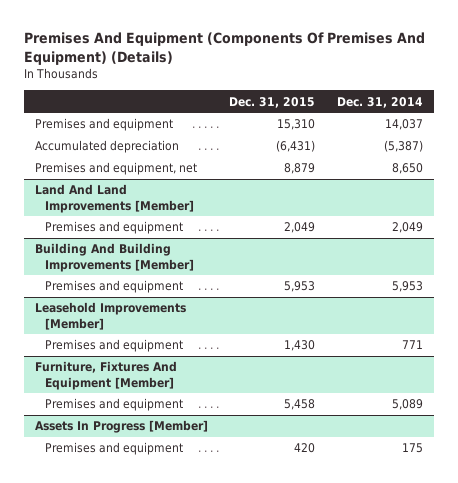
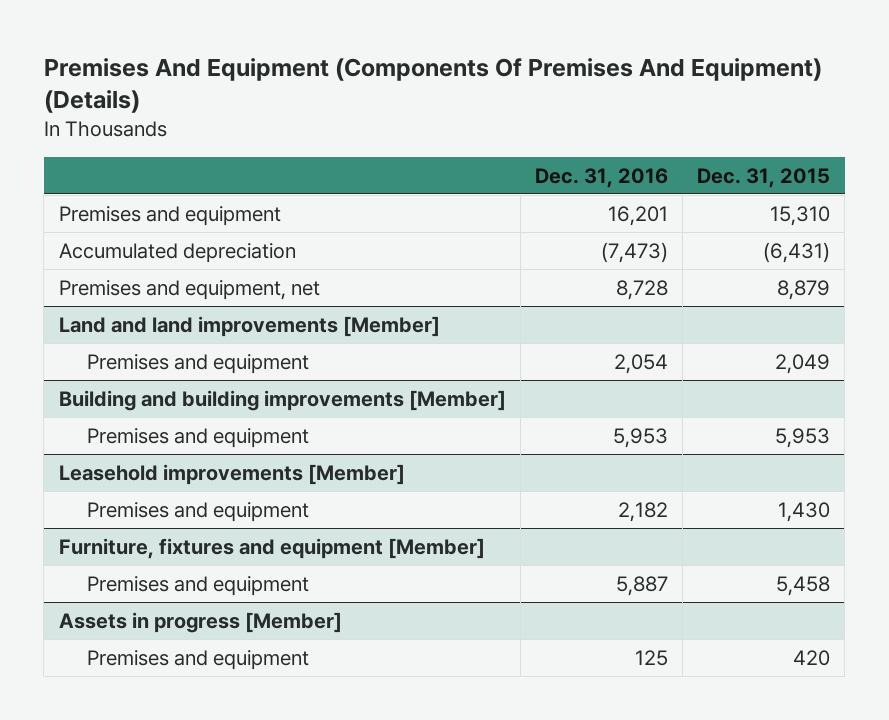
- | Dec. 31, 2015 | Dec. 31, 2014
+ | Dec. 31, 2016 | Dec. 31, 2015
- Land And Land Improvements [Member]
+ Land and land improvements [Member]
- Building And Building Improvements [Member]
+ Building and building improvements [Member]
- Leasehold Improvements [Member]
+ Leasehold improvements [Member]
- Furniture, Fixtures And Equipment [Member]
+ Furniture, fixtures and equipment [Member]
- Assets In Progress [Member]
+ Assets in progress [Member]

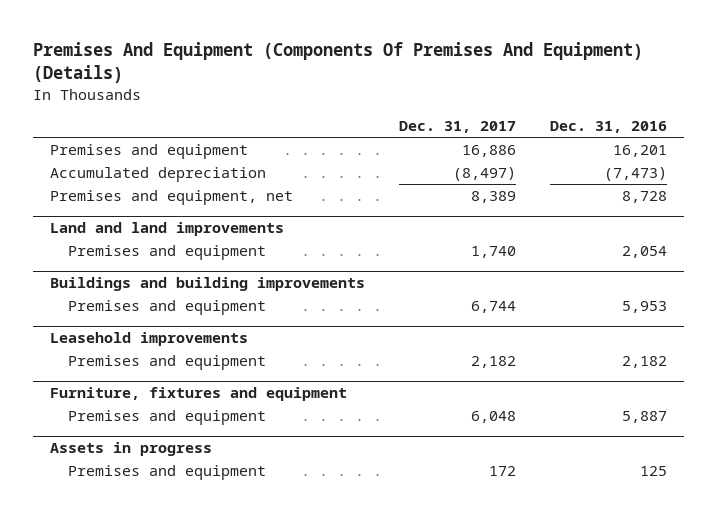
- | Dec. 31, 2016 | Dec. 31, 2015
+ | Dec. 31, 2017 | Dec. 31, 2016
- Land and land improvements [Member]
+ Land and land improvements
- Building and building improvements [Member]
+ Buildings and building improvements
- Leasehold improvements [Member]
+ Leasehold improvements
- Furniture, fixtures and equipment [Member]
+ Furniture, fixtures and equipment
- Assets in progress [Member]
+ Assets in progress

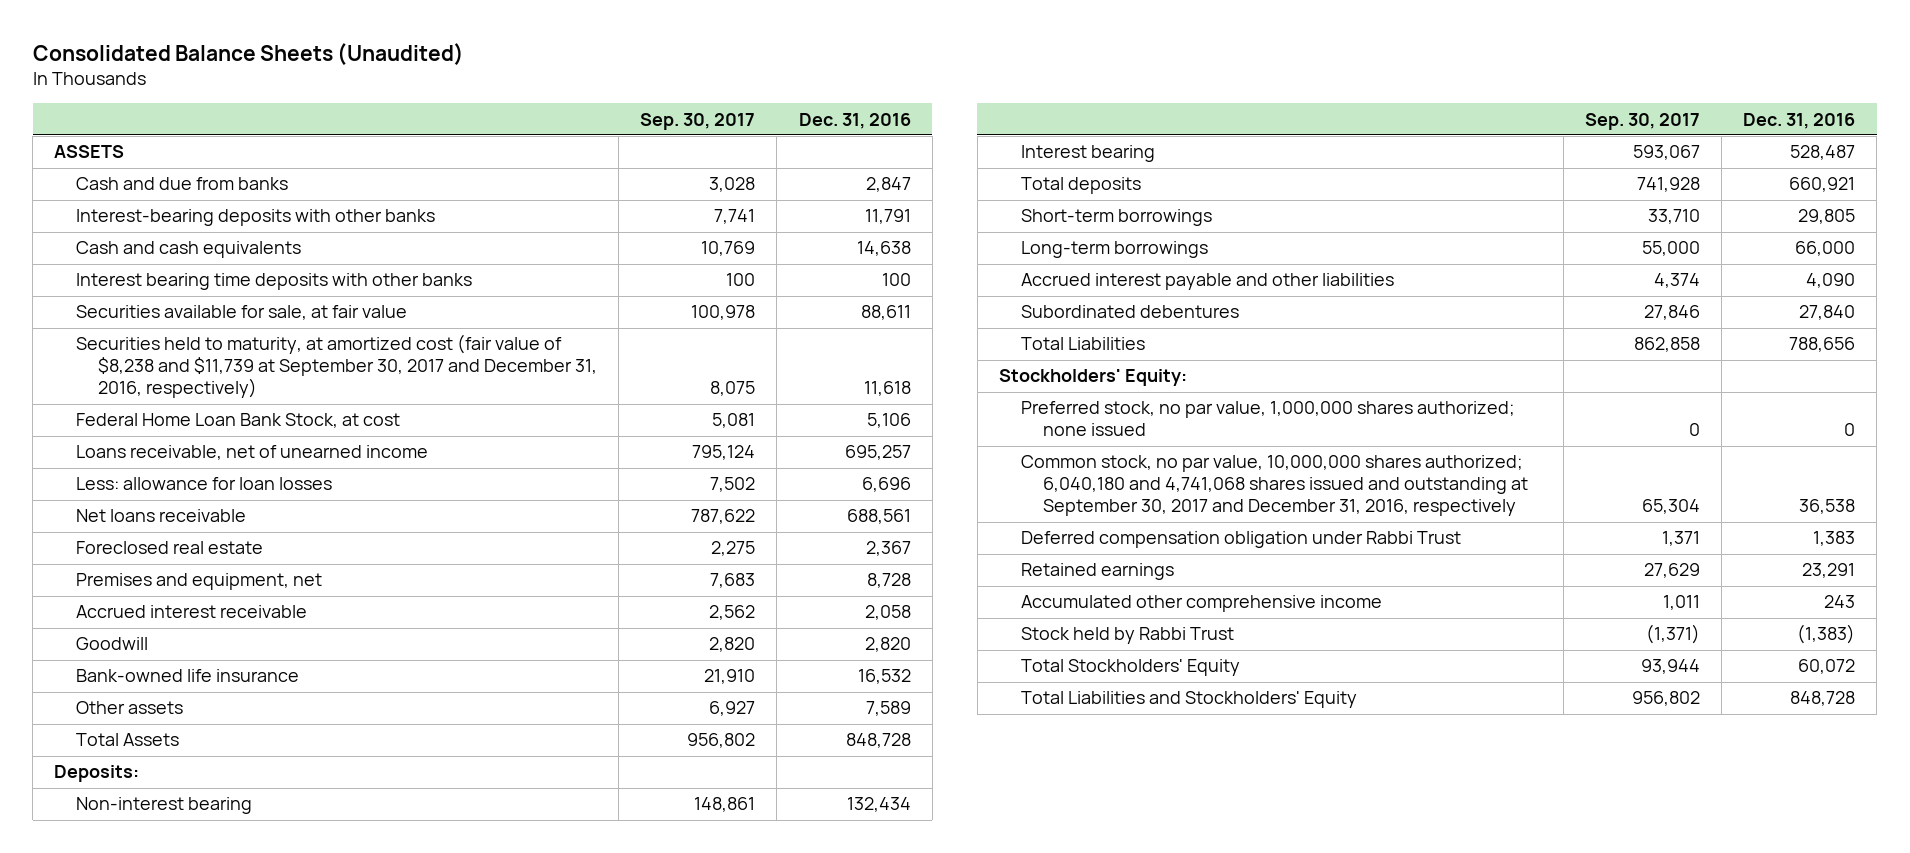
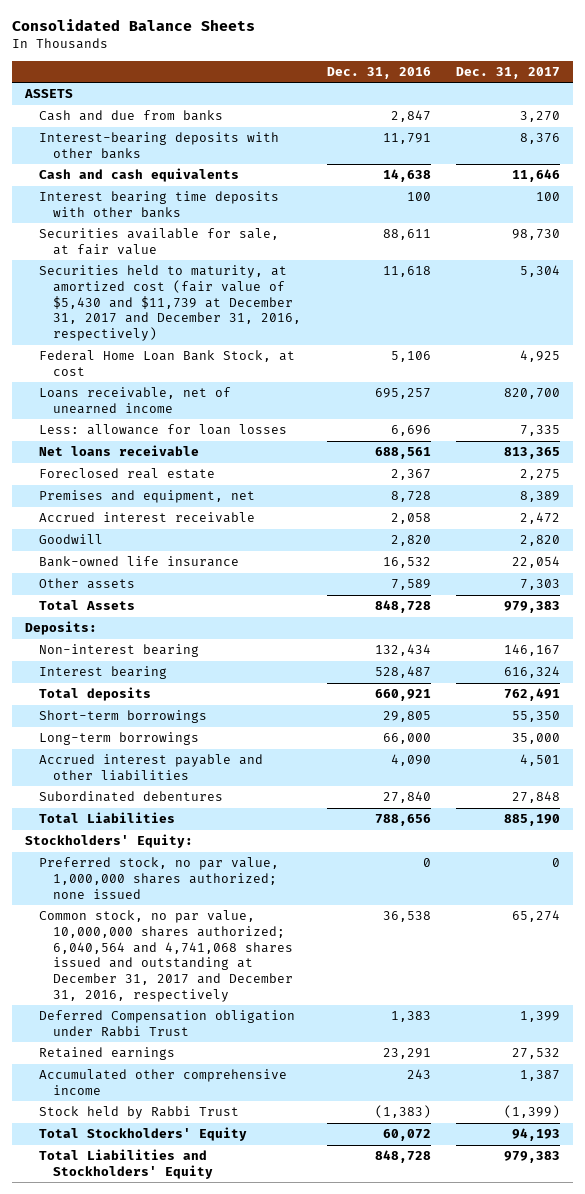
- Consolidated Balance Sheets (Unaudited)
+ Consolidated Balance Sheets
- | Sep. 30, 2017 | Dec. 31, 2016
+ | Dec. 31, 2016 | Dec. 31, 2017
- Securities held to maturity, at amortized cost (fair value of $8,238 and $11,739 at September 30, 2017 and December 31, 2016, respectively) | 8,075 | 11,618
+ Securities held to maturity, at amortized cost (fair value of $5,430 and $11,739 at December 31, 2017 and December 31, 2016, respectively) | 11,618 | 5,304
- Common stock, no par value, 10,000,000 shares authorized; 6,040,180 and 4,741,068 shares issued and outstanding at September 30, 2017 and December 31, 2016, respectively | 65,304 | 36,538
- Deferred compensation obligation under Rabbi Trust | 1,371 | 1,383
+ Common stock, no par value, 10,000,000 shares authorized; 6,040,564 and 4,741,068 shares issued and outstanding at December 31, 2017 and December 31, 2016, respectively | 36,538 | 65,274
+ Deferred Compensation obligation under Rabbi Trust | 1,383 | 1,399

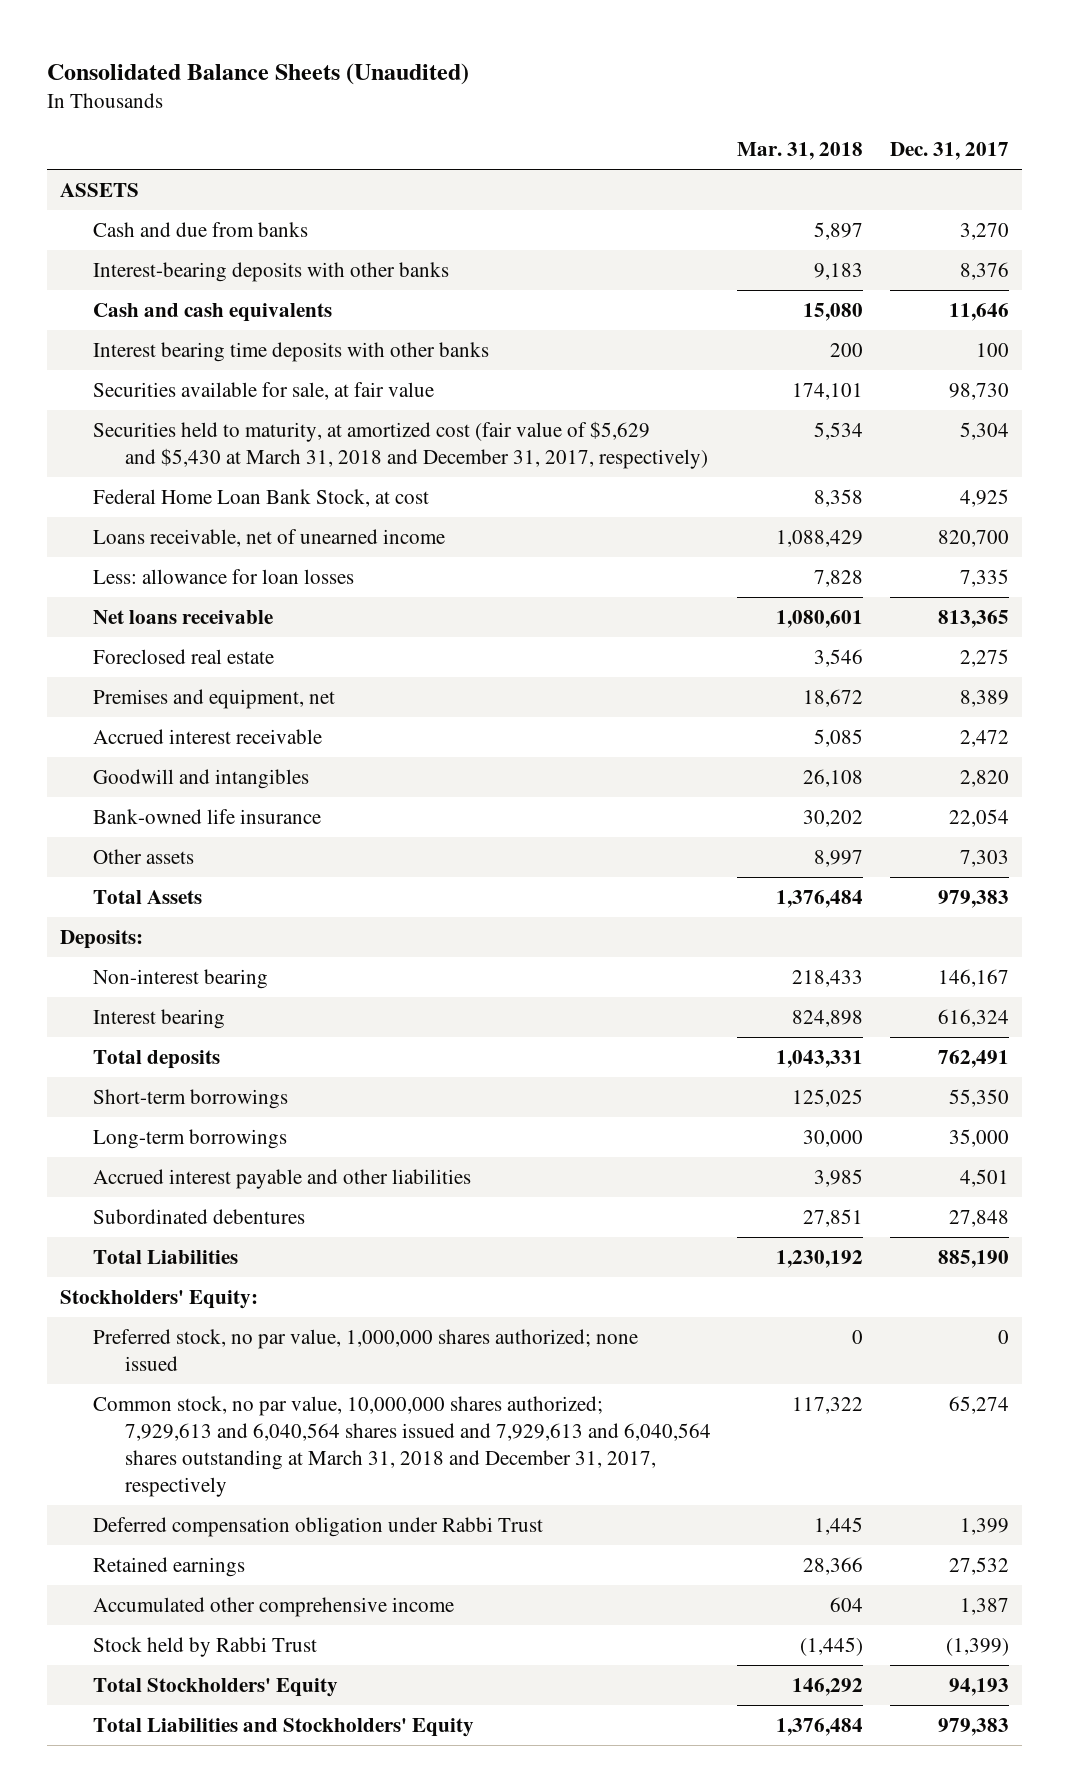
- Consolidated Balance Sheets
+ Consolidated Balance Sheets (Unaudited)
- | Dec. 31, 2016 | Dec. 31, 2017
+ | Mar. 31, 2018 | Dec. 31, 2017
- Securities held to maturity, at amortized cost (fair value of $5,430 and $11,739 at December 31, 2017 and December 31, 2016, respectively) | 11,618 | 5,304
+ Securities held to maturity, at amortized cost (fair value of $5,629 and $5,430 at March 31, 2018 and December 31, 2017, respectively) | 5,534 | 5,304
- Goodwill | 2,820 | 2,820
+ Goodwill and intangibles | 26,108 | 2,820
- Common stock, no par value, 10,000,000 shares authorized; 6,040,564 and 4,741,068 shares issued and outstanding at December 31, 2017 and December 31, 2016, respectively | 36,538 | 65,274
- Deferred Compensation obligation under Rabbi Trust | 1,383 | 1,399
+ Common stock, no par value, 10,000,000 shares authorized; 7,929,613 and 6,040,564 shares issued and 7,929,613 and 6,040,564 shares outstanding at March 31, 2018 and December 31, 2017, respectively | 117,322 | 65,274
+ Deferred compensation obligation under Rabbi Trust | 1,445 | 1,399

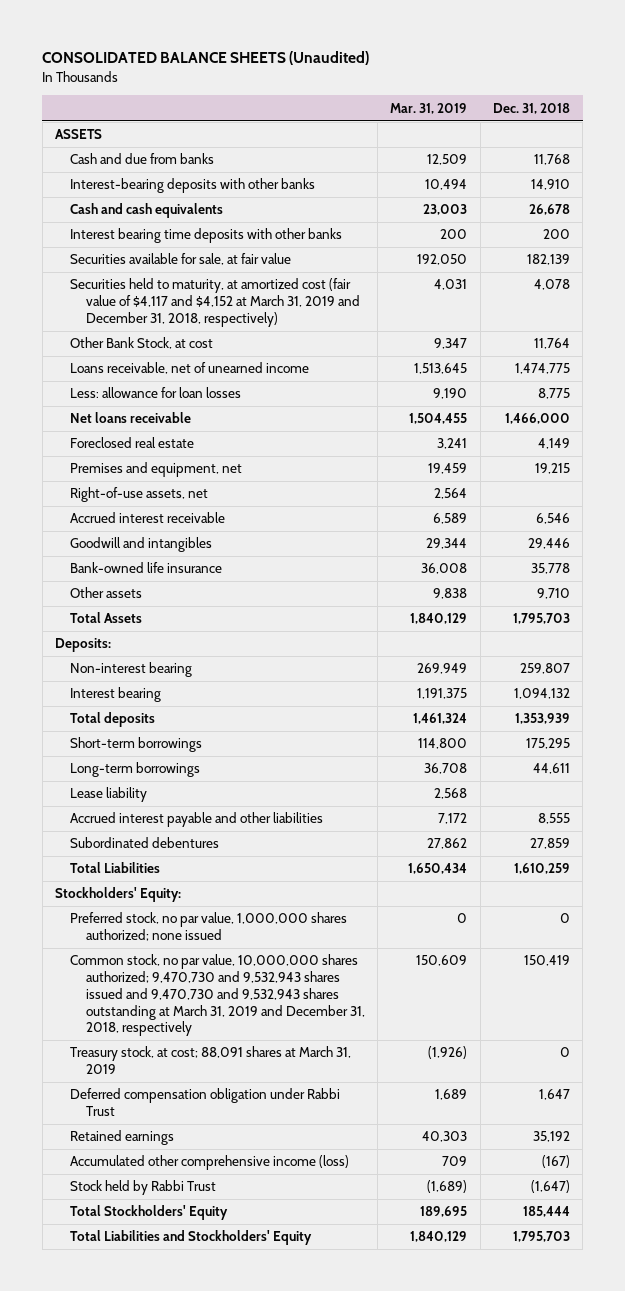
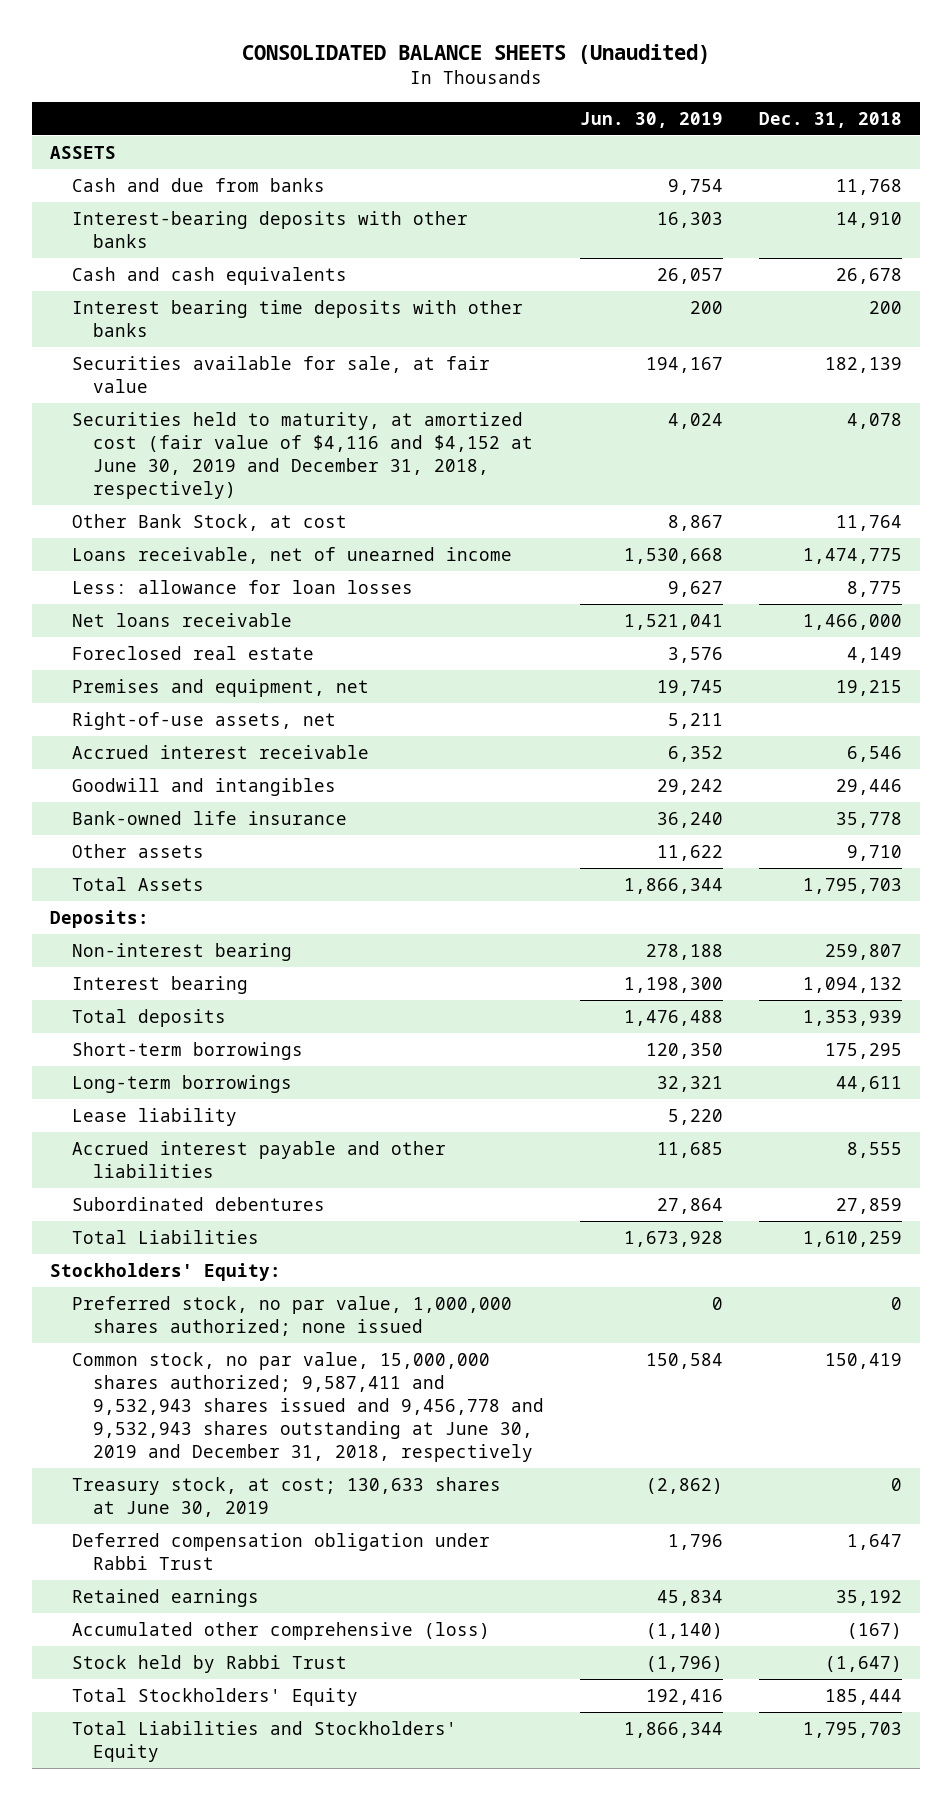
- | Mar. 31, 2019 | Dec. 31, 2018
+ | Jun. 30, 2019 | Dec. 31, 2018
- Securities held to maturity, at amortized cost (fair value of $4,117 and $4,152 at March 31, 2019 and December 31, 2018, respectively) | 4,031 | 4,078
+ Securities held to maturity, at amortized cost (fair value of $4,116 and $4,152 at June 30, 2019 and December 31, 2018, respectively) | 4,024 | 4,078
- Common stock, no par value, 10,000,000 shares authorized; 9,470,730 and 9,532,943 shares issued and 9,470,730 and 9,532,943 shares outstanding at March 31, 2019 and December 31, 2018, respectively | 150,609 | 150,419
- Treasury stock, at cost; 88,091 shares at March 31, 2019 | (1,926) | 0
+ Common stock, no par value, 15,000,000 shares authorized; 9,587,411 and 9,532,943 shares issued and 9,456,778 and 9,532,943 shares outstanding at June 30, 2019 and December 31, 2018, respectively | 150,584 | 150,419
+ Treasury stock, at cost; 130,633 shares at June 30, 2019 | (2,862) | 0
- Accumulated other comprehensive income (loss) | 709 | (167)
+ Accumulated other comprehensive (loss) | (1,140) | (167)

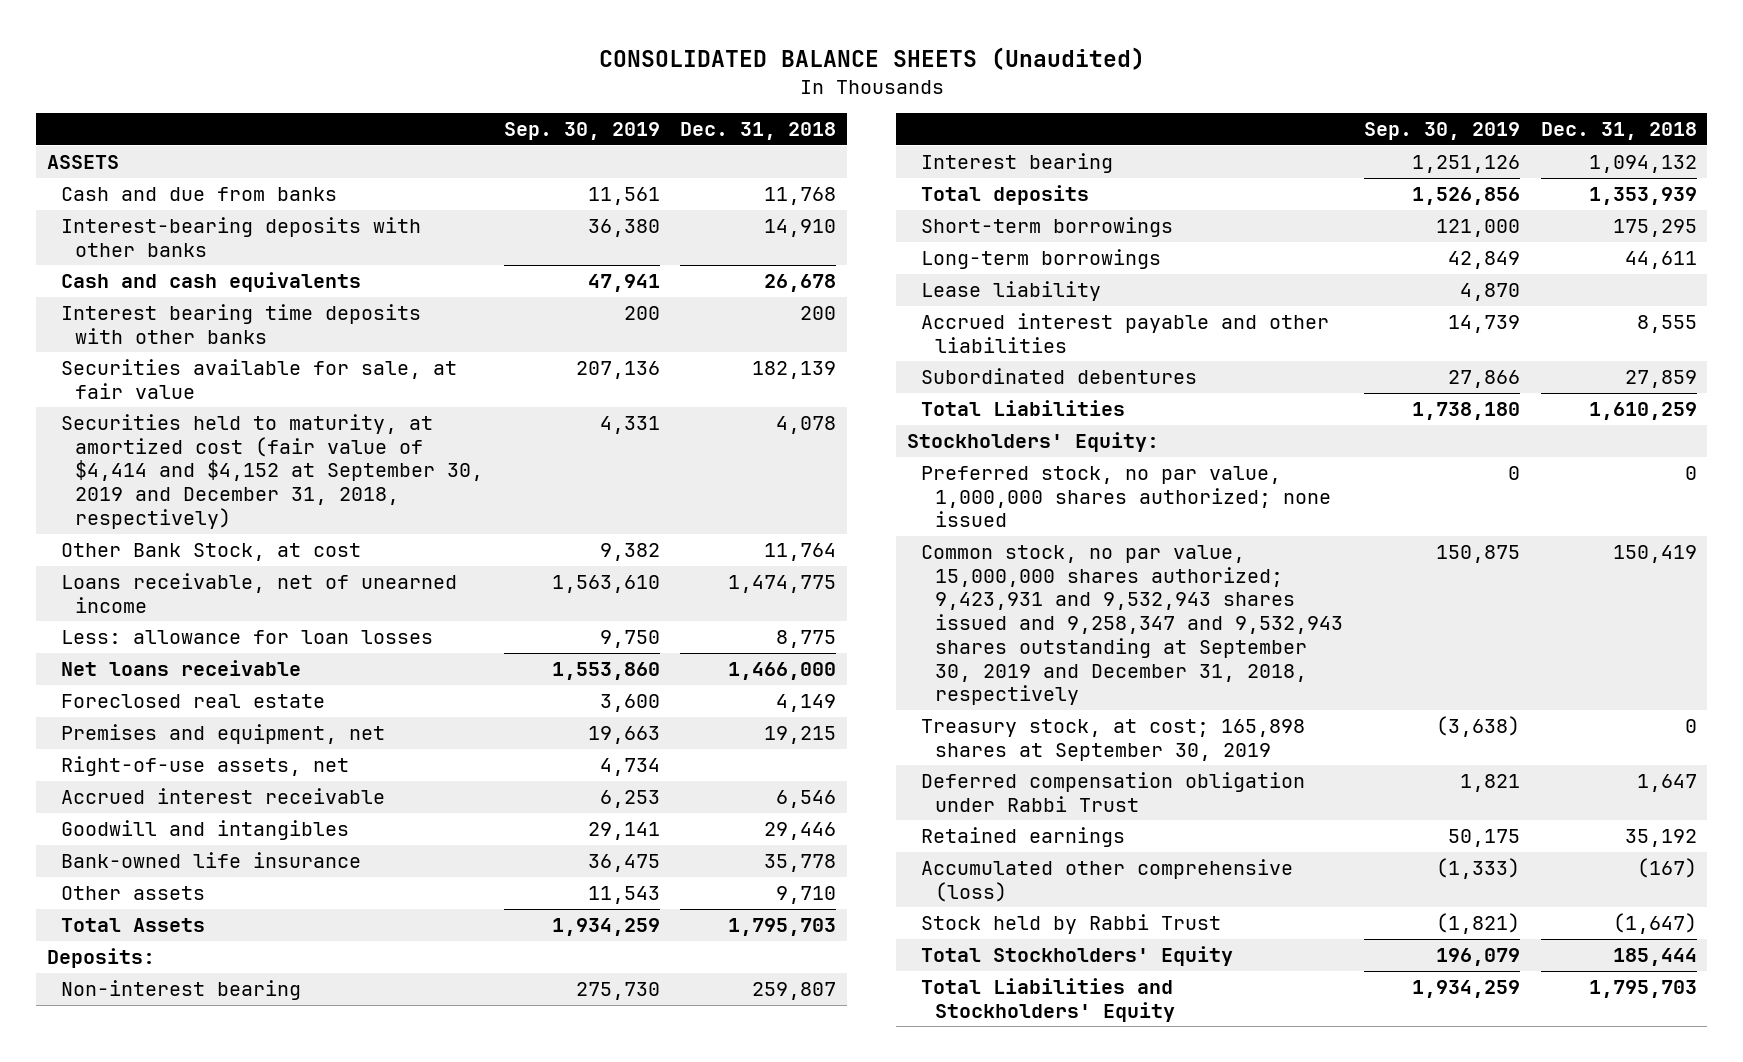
- | Jun. 30, 2019 | Dec. 31, 2018
+ | Sep. 30, 2019 | Dec. 31, 2018
- Securities held to maturity, at amortized cost (fair value of $4,116 and $4,152 at June 30, 2019 and December 31, 2018, respectively) | 4,024 | 4,078
+ Securities held to maturity, at amortized cost (fair value of $4,414 and $4,152 at September 30, 2019 and December 31, 2018, respectively) | 4,331 | 4,078
- Common stock, no par value, 15,000,000 shares authorized; 9,587,411 and 9,532,943 shares issued and 9,456,778 and 9,532,943 shares outstanding at June 30, 2019 and December 31, 2018, respectively | 150,584 | 150,419
- Treasury stock, at cost; 130,633 shares at June 30, 2019 | (2,862) | 0
+ Common stock, no par value, 15,000,000 shares authorized; 9,423,931 and 9,532,943 shares issued and 9,258,347 and 9,532,943 shares outstanding at September 30, 2019 and December 31, 2018, respectively | 150,875 | 150,419
+ Treasury stock, at cost; 165,898 shares at September 30, 2019 | (3,638) | 0

